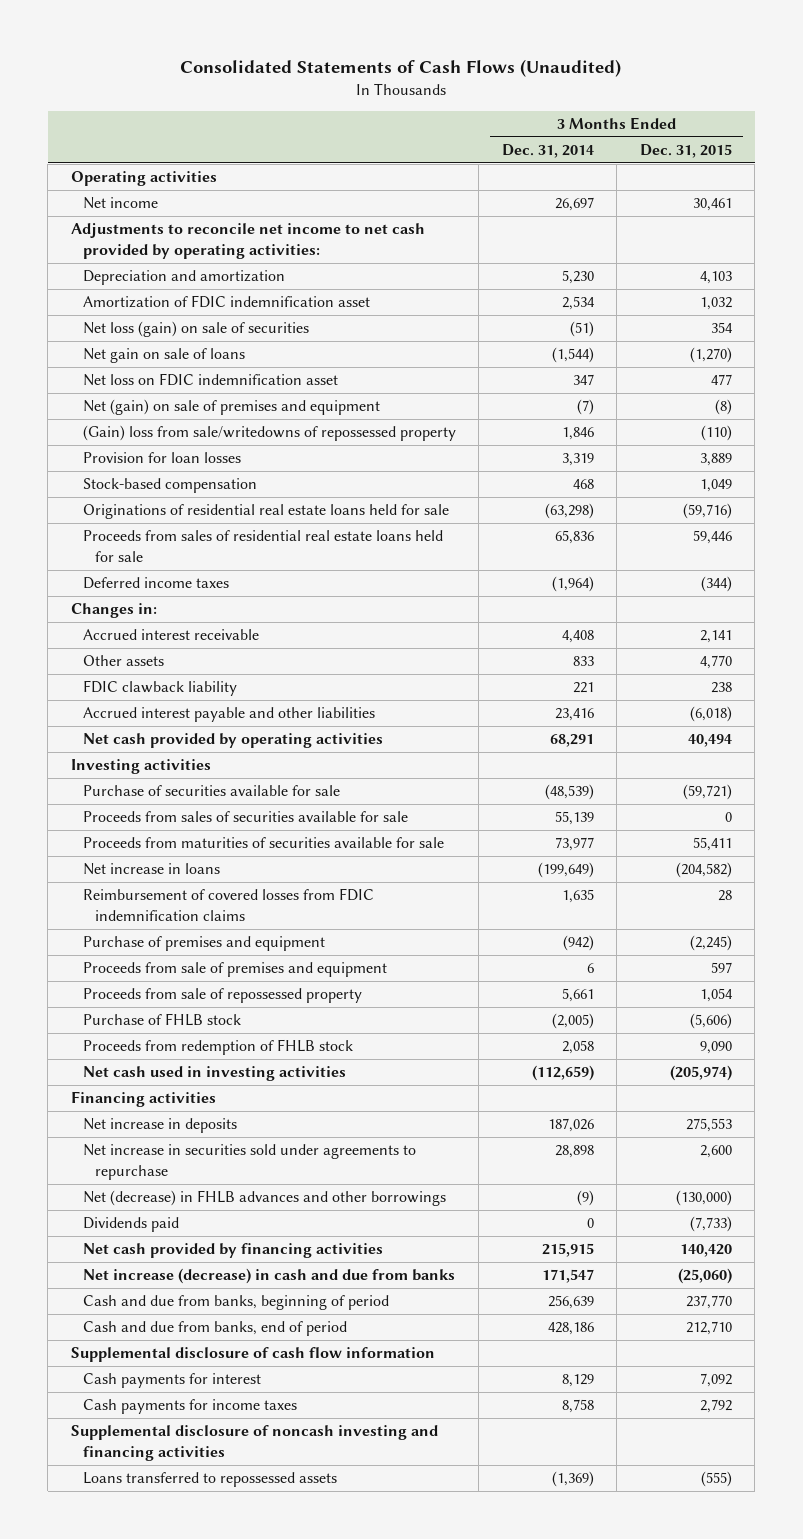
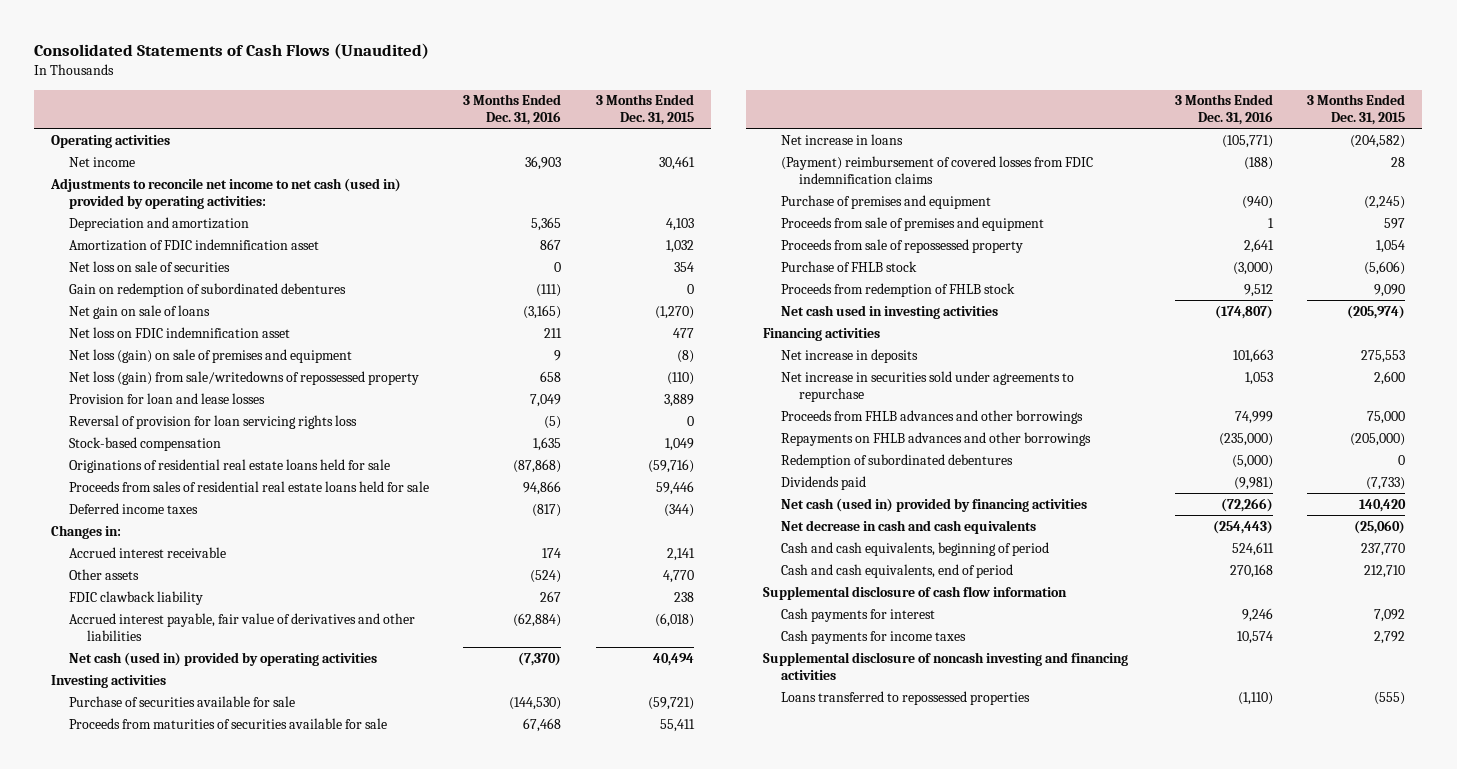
- | 3 Months Ended Dec. 31, 2014 | 3 Months Ended Dec. 31, 2015
+ | 3 Months Ended Dec. 31, 2016 | 3 Months Ended Dec. 31, 2015
- Adjustments to reconcile net income to net cash provided by operating activities:
+ Adjustments to reconcile net income to net cash (used in) provided by operating activities:
- Net loss (gain) on sale of securities | (51) | 354
+ Net loss on sale of securities | 0 | 354
+ Gain on redemption of subordinated debentures | (111) | 0
- Net (gain) on sale of premises and equipment | (7) | (8)
- (Gain) loss from sale/writedowns of repossessed property | 1,846 | (110)
- Provision for loan losses | 3,319 | 3,889
+ Net loss (gain) on sale of premises and equipment | 9 | (8)
+ Net loss (gain) from sale/writedowns of repossessed property | 658 | (110)
+ Provision for loan and lease losses | 7,049 | 3,889
+ Reversal of provision for loan servicing rights loss | (5) | 0
- Accrued interest payable and other liabilities | 23,416 | (6,018)
- Net cash provided by operating activities | 68,291 | 40,494
+ Accrued interest payable, fair value of derivatives and other liabilities | (62,884) | (6,018)
+ Net cash (used in) provided by operating activities | (7,370) | 40,494
- Proceeds from sales of securities available for sale | 55,139 | 0
- Reimbursement of covered losses from FDIC indemnification claims | 1,635 | 28
+ (Payment) reimbursement of covered losses from FDIC indemnification claims | (188) | 28
- Net (decrease) in FHLB advances and other borrowings | (9) | (130,000)
+ Proceeds from FHLB advances and other borrowings | 74,999 | 75,000
+ Repayments on FHLB advances and other borrowings | (235,000) | (205,000)
+ Redemption of subordinated debentures | (5,000) | 0
- Net cash provided by financing activities | 215,915 | 140,420
- Net increase (decrease) in cash and due from banks | 171,547 | (25,060)
- Cash and due from banks, beginning of period | 256,639 | 237,770
- Cash and due from banks, end of period | 428,186 | 212,710
+ Net cash (used in) provided by financing activities | (72,266) | 140,420
+ Net decrease in cash and cash equivalents | (254,443) | (25,060)
+ Cash and cash equivalents, beginning of period | 524,611 | 237,770
+ Cash and cash equivalents, end of period | 270,168 | 212,710
- Loans transferred to repossessed assets | (1,369) | (555)
+ Loans transferred to repossessed properties | (1,110) | (555)

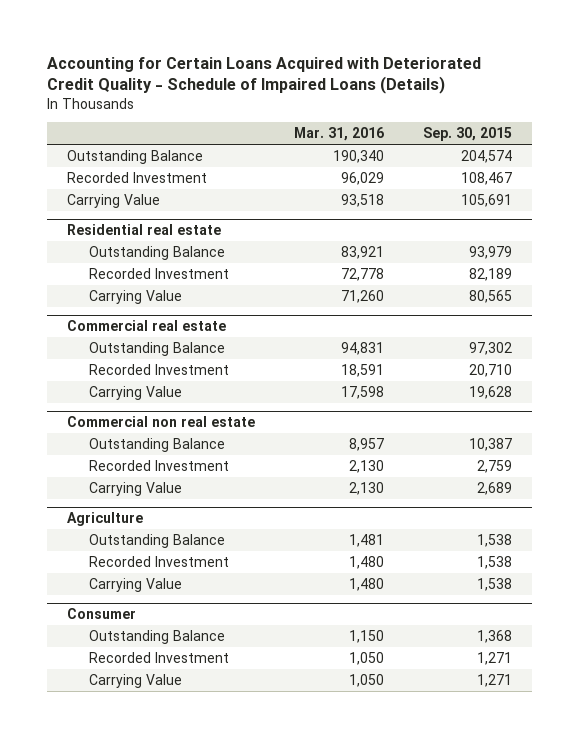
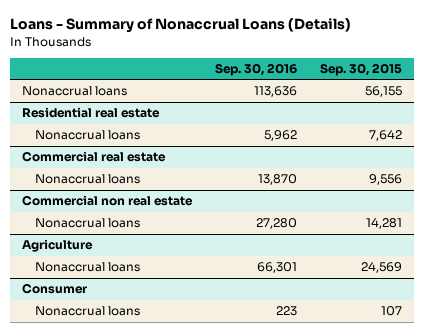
- Accounting for Certain Loans Acquired with Deteriorated Credit Quality - Schedule of Impaired Loans (Details)
+ Loans - Summary of Nonaccrual Loans (Details)
- | Mar. 31, 2016 | Sep. 30, 2015
+ | Sep. 30, 2016 | Sep. 30, 2015
- Outstanding Balance | 190,340 | 204,574
- Recorded Investment | 96,029 | 108,467
- Carrying Value | 93,518 | 105,691
+ Nonaccrual loans | 113,636 | 56,155
@ Residential real estate
- Outstanding Balance | 83,921 | 93,979
- Recorded Investment | 72,778 | 82,189
- Carrying Value | 71,260 | 80,565
+ Nonaccrual loans | 5,962 | 7,642
@ Commercial real estate
- Outstanding Balance | 94,831 | 97,302
- Recorded Investment | 18,591 | 20,710
- Carrying Value | 17,598 | 19,628
+ Nonaccrual loans | 13,870 | 9,556
@ Commercial non real estate
- Outstanding Balance | 8,957 | 10,387
- Recorded Investment | 2,130 | 2,759
- Carrying Value | 2,130 | 2,689
+ Nonaccrual loans | 27,280 | 14,281
@ Agriculture
- Outstanding Balance | 1,481 | 1,538
- Recorded Investment | 1,480 | 1,538
- Carrying Value | 1,480 | 1,538
+ Nonaccrual loans | 66,301 | 24,569
@ Consumer
- Outstanding Balance | 1,150 | 1,368
- Recorded Investment | 1,050 | 1,271
- Carrying Value | 1,050 | 1,271
+ Nonaccrual loans | 223 | 107

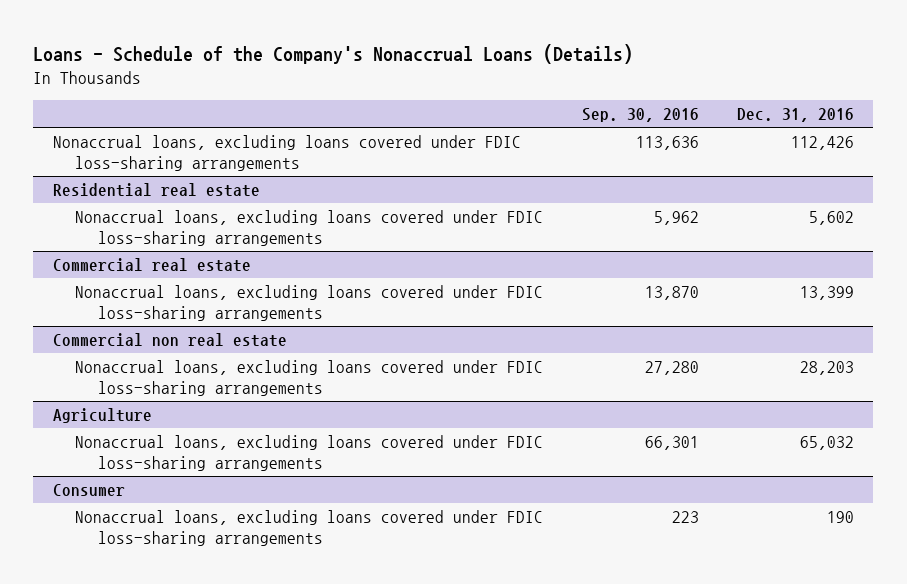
- Loans - Summary of Nonaccrual Loans (Details)
+ Loans - Schedule of the Company's Nonaccrual Loans (Details)
- | Sep. 30, 2016 | Sep. 30, 2015
+ | Sep. 30, 2016 | Dec. 31, 2016
- Nonaccrual loans | 113,636 | 56,155
+ Nonaccrual loans, excluding loans covered under FDIC loss-sharing arrangements | 113,636 | 112,426
@ Residential real estate
- Nonaccrual loans | 5,962 | 7,642
+ Nonaccrual loans, excluding loans covered under FDIC loss-sharing arrangements | 5,962 | 5,602
@ Commercial real estate
- Nonaccrual loans | 13,870 | 9,556
+ Nonaccrual loans, excluding loans covered under FDIC loss-sharing arrangements | 13,870 | 13,399
@ Commercial non real estate
- Nonaccrual loans | 27,280 | 14,281
+ Nonaccrual loans, excluding loans covered under FDIC loss-sharing arrangements | 27,280 | 28,203
@ Agriculture
- Nonaccrual loans | 66,301 | 24,569
+ Nonaccrual loans, excluding loans covered under FDIC loss-sharing arrangements | 66,301 | 65,032
@ Consumer
- Nonaccrual loans | 223 | 107
+ Nonaccrual loans, excluding loans covered under FDIC loss-sharing arrangements | 223 | 190

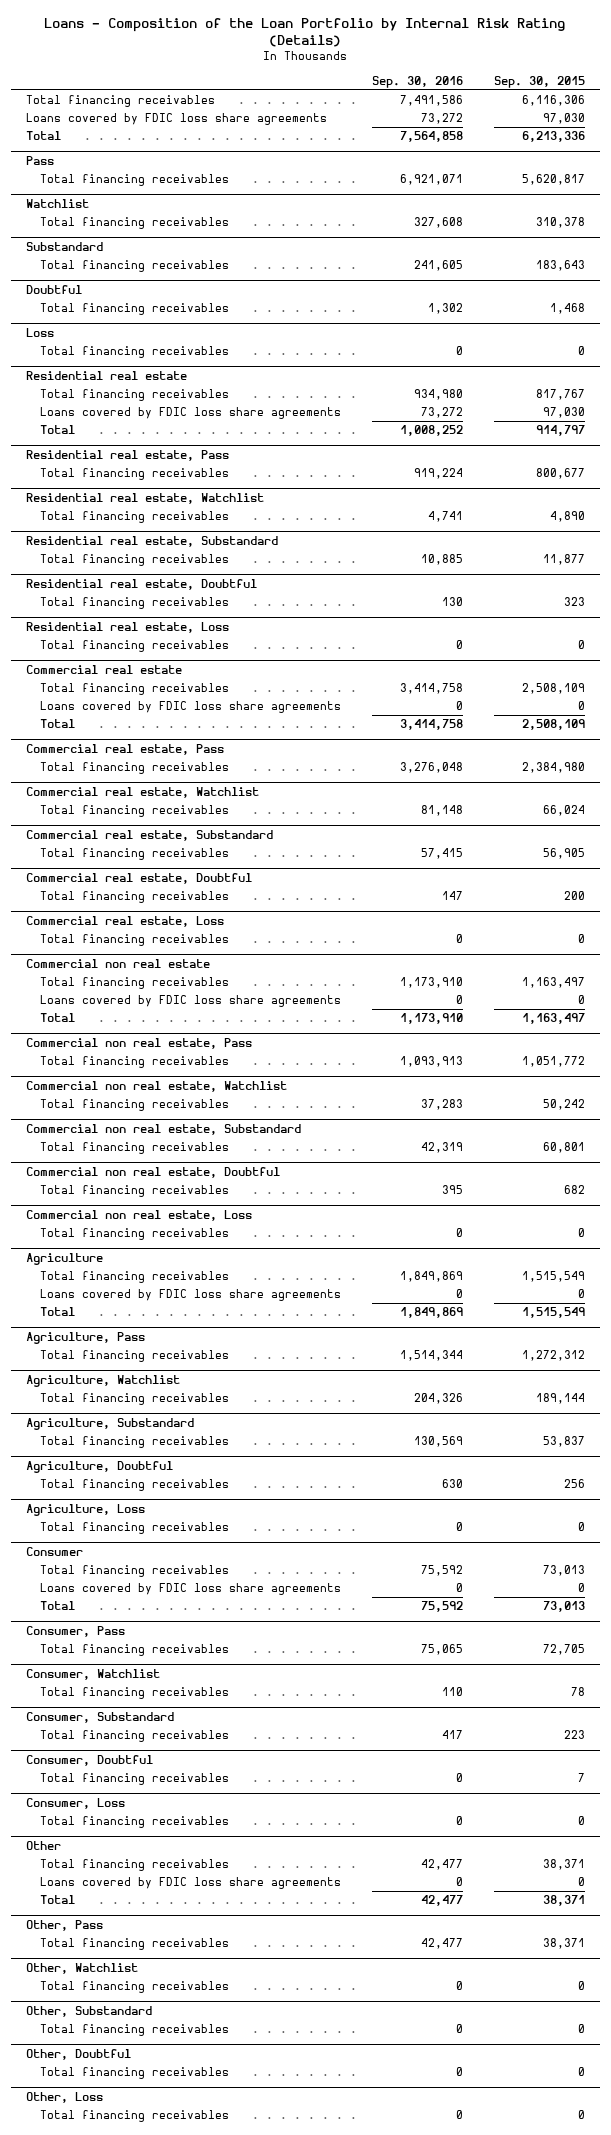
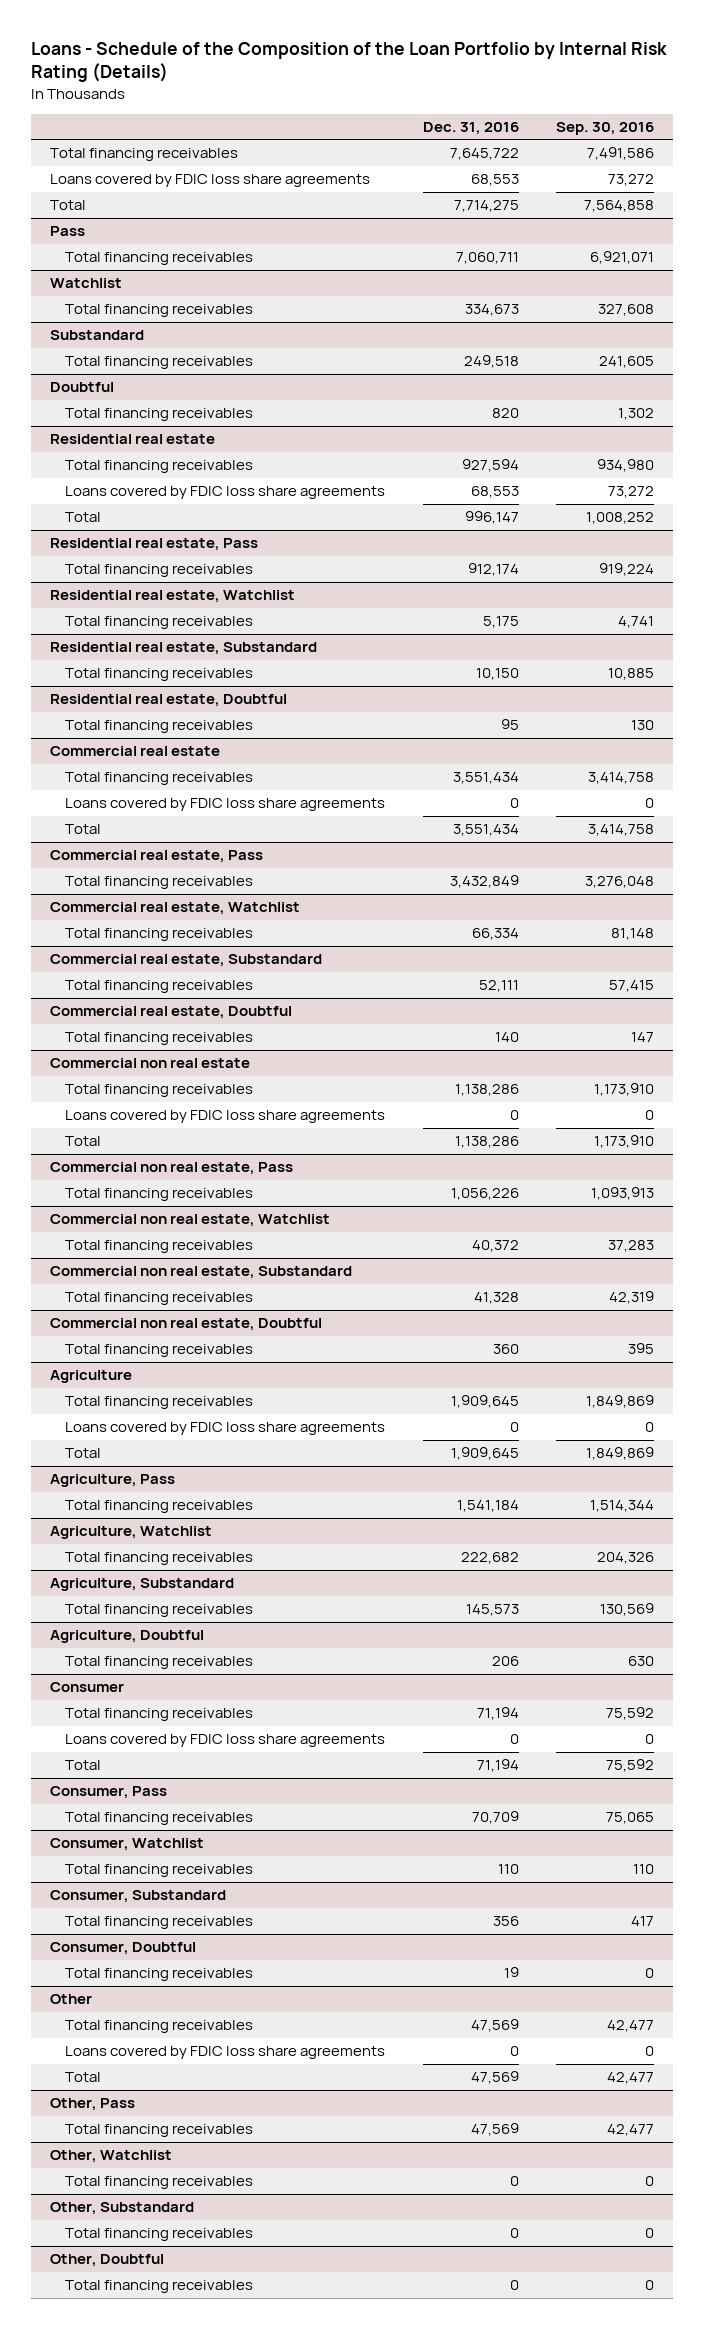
- Loans - Composition of the Loan Portfolio by Internal Risk Rating (Details)
+ Loans - Schedule of the Composition of the Loan Portfolio by Internal Risk Rating (Details)
- | Sep. 30, 2016 | Sep. 30, 2015
+ | Dec. 31, 2016 | Sep. 30, 2016
- Loss
- Total financing receivables | 0 | 0
- Residential real estate, Loss
- Total financing receivables | 0 | 0
- Commercial real estate, Loss
- Total financing receivables | 0 | 0
- Commercial non real estate, Loss
- Total financing receivables | 0 | 0
- Agriculture, Loss
- Total financing receivables | 0 | 0
- Consumer, Loss
- Total financing receivables | 0 | 0
- Other, Loss
- Total financing receivables | 0 | 0

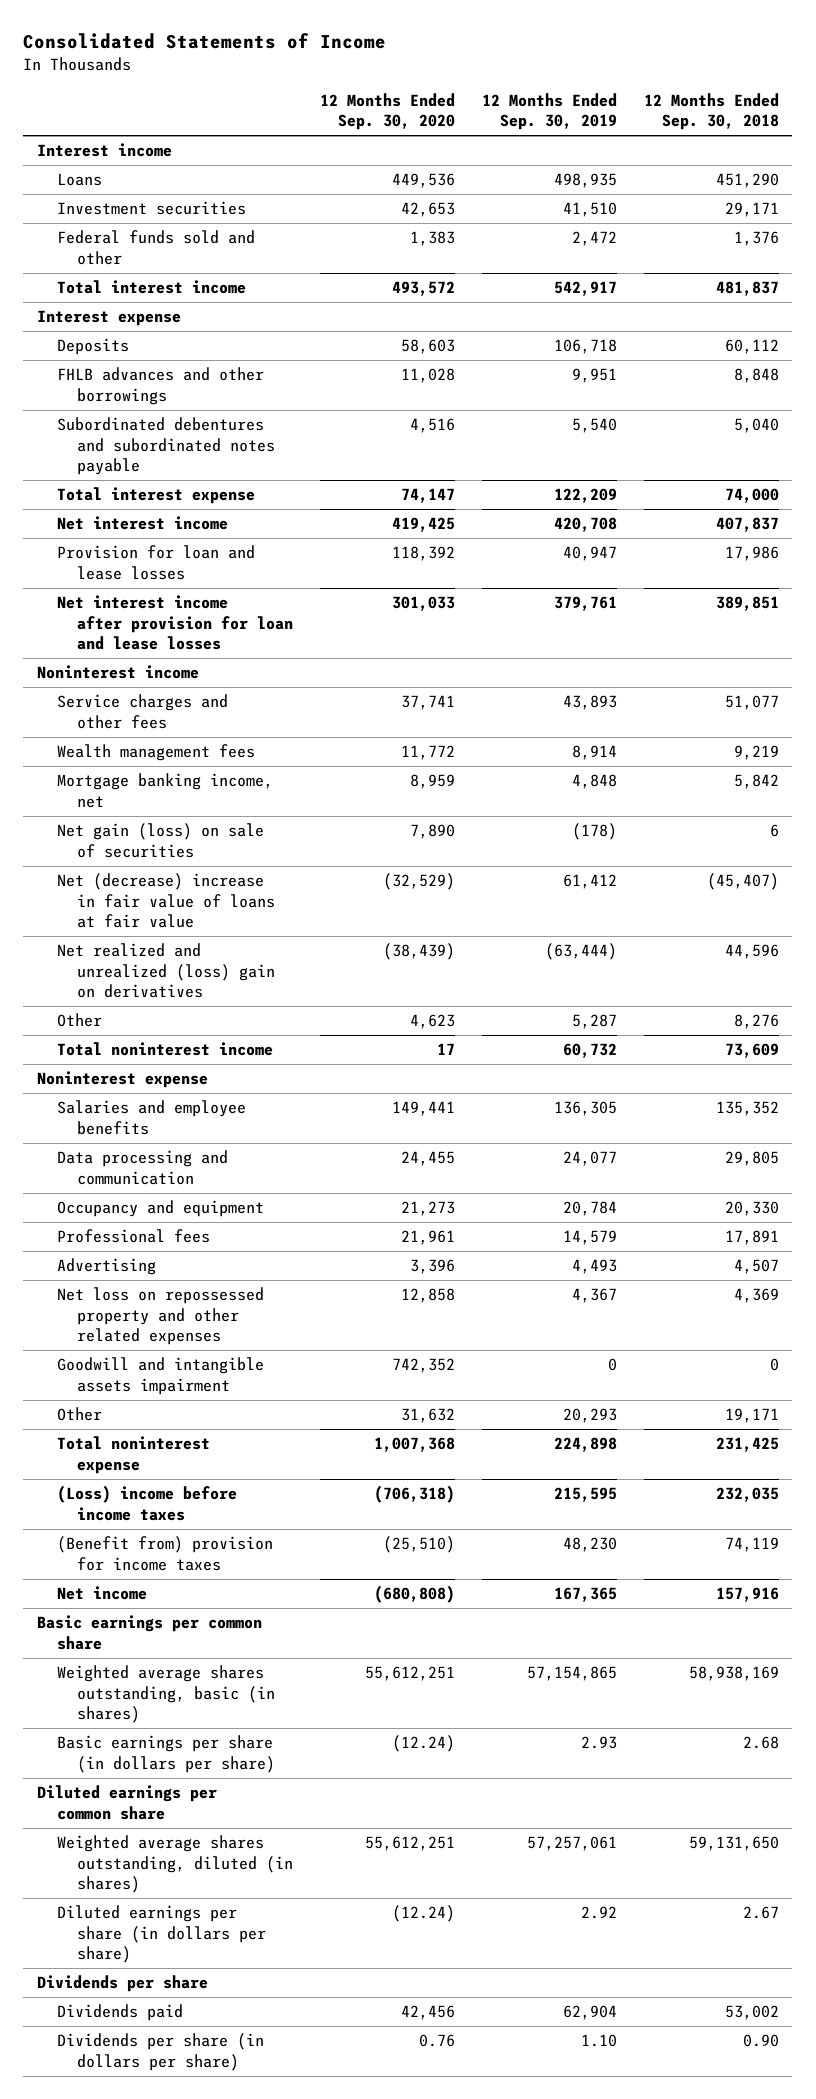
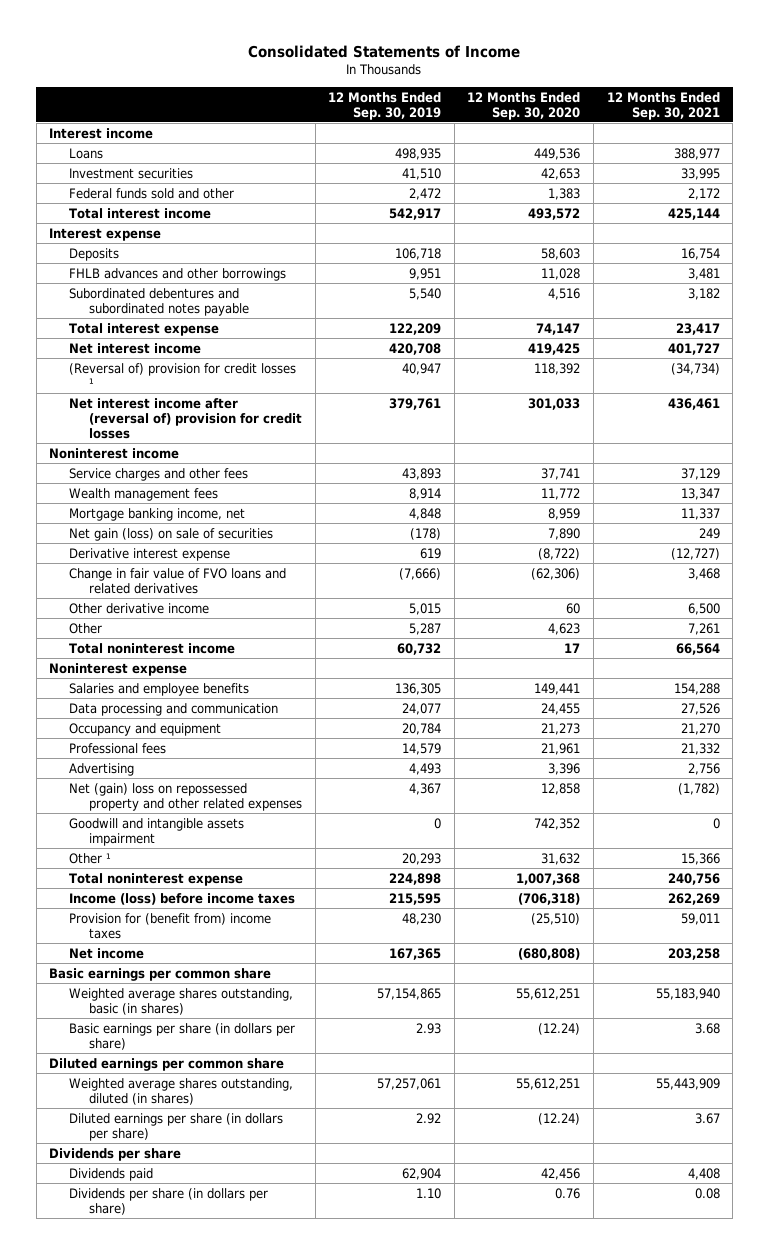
- | 12 Months Ended Sep. 30, 2020 | 12 Months Ended Sep. 30, 2019 | 12 Months Ended Sep. 30, 2018
+ | 12 Months Ended Sep. 30, 2019 | 12 Months Ended Sep. 30, 2020 | 12 Months Ended Sep. 30, 2021
- Provision for loan and lease losses | 118,392 | 40,947 | 17,986
- Net interest income after provision for loan and lease losses | 301,033 | 379,761 | 389,851
+ (Reversal of) provision for credit losses ¹ | 40,947 | 118,392 | (34,734)
+ Net interest income after (reversal of) provision for credit losses | 379,761 | 301,033 | 436,461
- Net (decrease) increase in fair value of loans at fair value | (32,529) | 61,412 | (45,407)
- Net realized and unrealized (loss) gain on derivatives | (38,439) | (63,444) | 44,596
+ Derivative interest expense | 619 | (8,722) | (12,727)
+ Change in fair value of FVO loans and related derivatives | (7,666) | (62,306) | 3,468
+ Other derivative income | 5,015 | 60 | 6,500
- Net loss on repossessed property and other related expenses | 12,858 | 4,367 | 4,369
+ Net (gain) loss on repossessed property and other related expenses | 4,367 | 12,858 | (1,782)
- Other | 31,632 | 20,293 | 19,171
+ Other ¹ | 20,293 | 31,632 | 15,366
- (Loss) income before income taxes | (706,318) | 215,595 | 232,035
- (Benefit from) provision for income taxes | (25,510) | 48,230 | 74,119
+ Income (loss) before income taxes | 215,595 | (706,318) | 262,269
+ Provision for (benefit from) income taxes | 48,230 | (25,510) | 59,011

